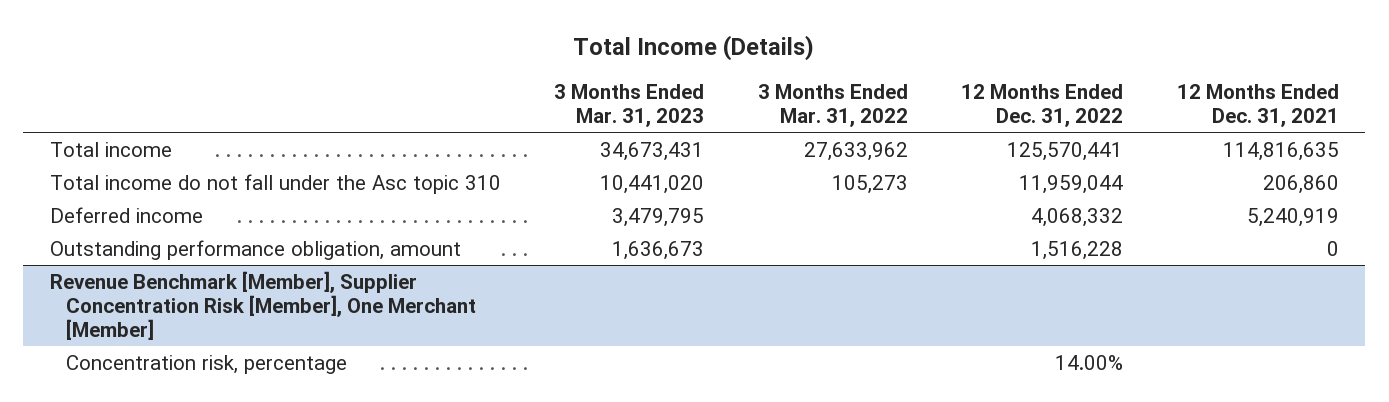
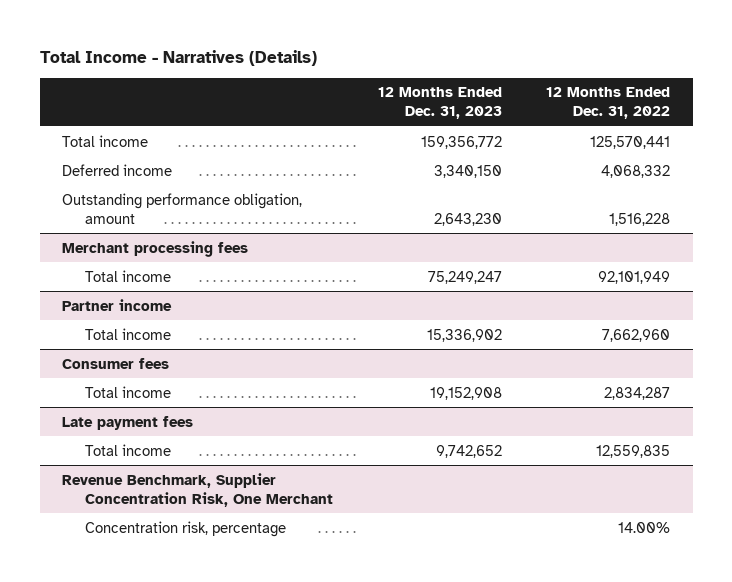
- Total Income (Details)
+ Total Income - Narratives (Details)
- | 3 Months Ended Mar. 31, 2023 | 3 Months Ended Mar. 31, 2022 | 12 Months Ended Dec. 31, 2022 | 12 Months Ended Dec. 31, 2021
+ | 12 Months Ended Dec. 31, 2023 | 12 Months Ended Dec. 31, 2022
- Total income do not fall under the Asc topic 310 | 10,441,020 | 105,273 | 11,959,044 | 206,860
- Revenue Benchmark [Member], Supplier Concentration Risk [Member], One Merchant [Member]
+ Merchant processing fees
+ Total income | 75,249,247 | 92,101,949
+ Partner income
+ Total income | 15,336,902 | 7,662,960
+ Consumer fees
+ Total income | 19,152,908 | 2,834,287
+ Late payment fees
+ Total income | 9,742,652 | 12,559,835
+ Revenue Benchmark, Supplier Concentration Risk, One Merchant

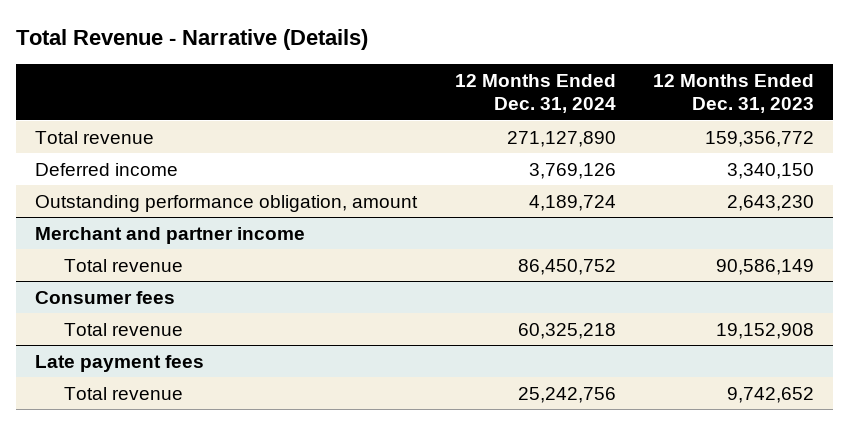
- Total Income - Narratives (Details)
+ Total Revenue - Narrative (Details)
- | 12 Months Ended Dec. 31, 2023 | 12 Months Ended Dec. 31, 2022
+ | 12 Months Ended Dec. 31, 2024 | 12 Months Ended Dec. 31, 2023
- Total income | 159,356,772 | 125,570,441
+ Total revenue | 271,127,890 | 159,356,772
- Merchant processing fees
- Total income | 75,249,247 | 92,101,949
- Partner income
- Total income | 15,336,902 | 7,662,960
+ Merchant and partner income
+ Total revenue | 86,450,752 | 90,586,149
@ Consumer fees
- Total income | 19,152,908 | 2,834,287
+ Total revenue | 60,325,218 | 19,152,908
@ Late payment fees
- Total income | 9,742,652 | 12,559,835
- Revenue Benchmark, Supplier Concentration Risk, One Merchant
- Concentration risk, percentage | | 14.00%
@ Late payment fees
+ Total revenue | 25,242,756 | 9,742,652

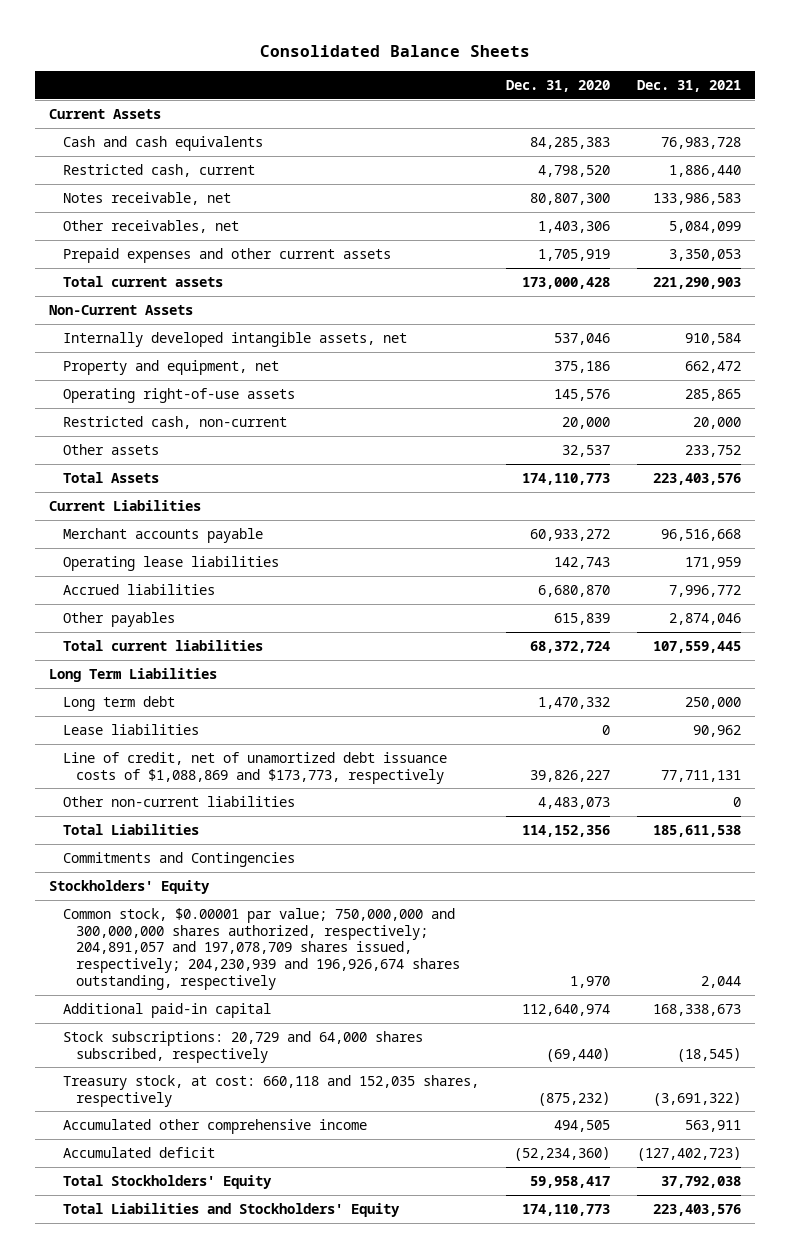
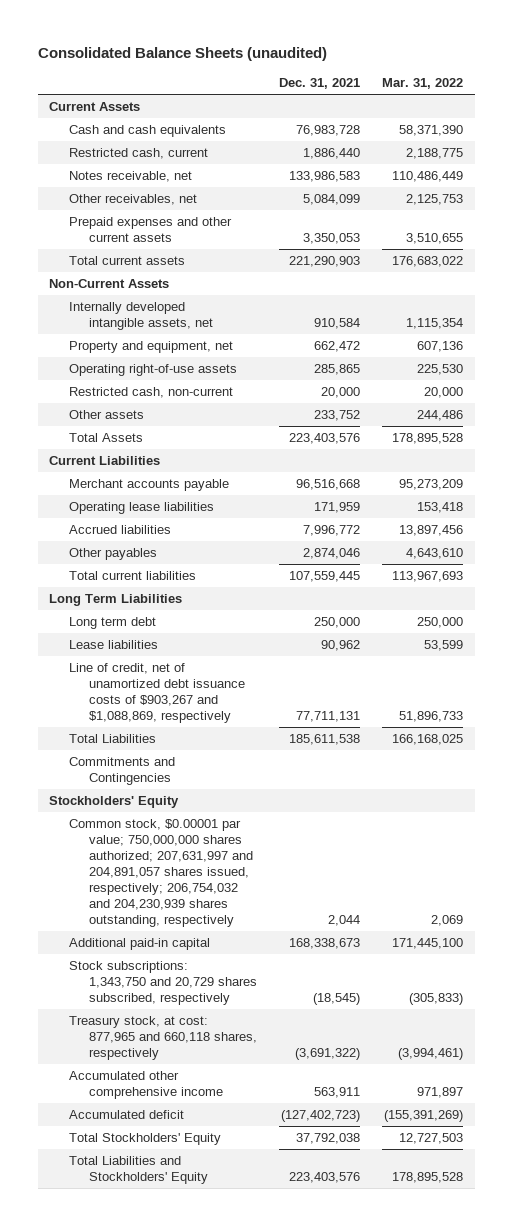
- Consolidated Balance Sheets
+ Consolidated Balance Sheets (unaudited)
- | Dec. 31, 2020 | Dec. 31, 2021
+ | Dec. 31, 2021 | Mar. 31, 2022
- Line of credit, net of unamortized debt issuance costs of $1,088,869 and $173,773, respectively | 39,826,227 | 77,711,131
- Other non-current liabilities | 4,483,073 | 0
+ Line of credit, net of unamortized debt issuance costs of $903,267 and $1,088,869, respectively | 77,711,131 | 51,896,733
- Common stock, $0.00001 par value; 750,000,000 and 300,000,000 shares authorized, respectively; 204,891,057 and 197,078,709 shares issued, respectively; 204,230,939 and 196,926,674 shares outstanding, respectively | 1,970 | 2,044
+ Common stock, $0.00001 par value; 750,000,000 shares authorized; 207,631,997 and 204,891,057 shares issued, respectively; 206,754,032 and 204,230,939 shares outstanding, respectively | 2,044 | 2,069
- Stock subscriptions: 20,729 and 64,000 shares subscribed, respectively | (69,440) | (18,545)
- Treasury stock, at cost: 660,118 and 152,035 shares, respectively | (875,232) | (3,691,322)
+ Stock subscriptions: 1,343,750 and 20,729 shares subscribed, respectively | (18,545) | (305,833)
+ Treasury stock, at cost: 877,965 and 660,118 shares, respectively | (3,691,322) | (3,994,461)

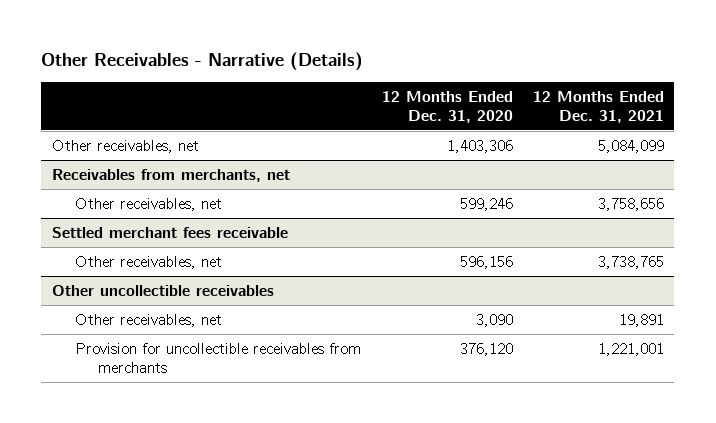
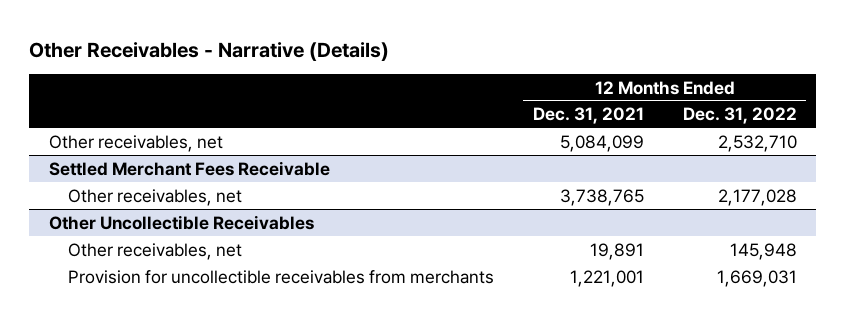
- | 12 Months Ended Dec. 31, 2020 | 12 Months Ended Dec. 31, 2021
+ | 12 Months Ended Dec. 31, 2021 | 12 Months Ended Dec. 31, 2022
- Receivables from merchants, net
- Other receivables, net | 599,246 | 3,758,656
- Settled merchant fees receivable
+ Settled Merchant Fees Receivable
- Other uncollectible receivables
+ Other Uncollectible Receivables

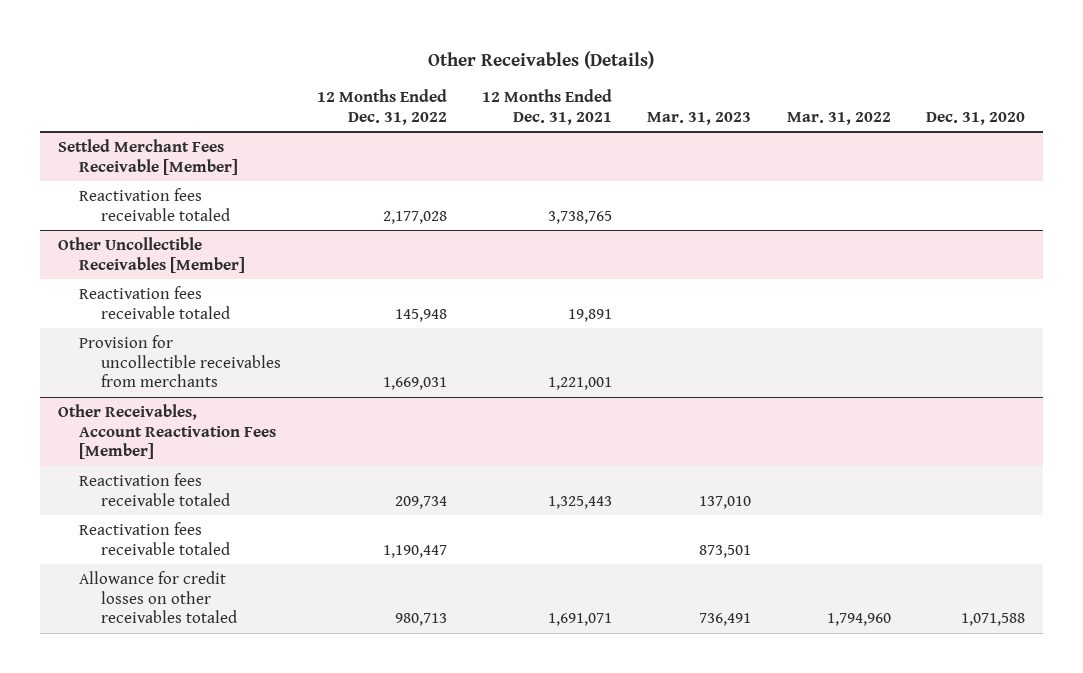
- Other Receivables - Narrative (Details)
+ Other Receivables (Details)
- | 12 Months Ended Dec. 31, 2021 | 12 Months Ended Dec. 31, 2022
+ | 12 Months Ended Dec. 31, 2022 | 12 Months Ended Dec. 31, 2021 | Mar. 31, 2023 | Mar. 31, 2022 | Dec. 31, 2020
- Other receivables, net | 5,084,099 | 2,532,710
- Settled Merchant Fees Receivable
- Other receivables, net | 3,738,765 | 2,177,028
- Other Uncollectible Receivables
- Other receivables, net | 19,891 | 145,948
+ Settled Merchant Fees Receivable [Member]
+ Reactivation fees receivable totaled | 2,177,028 | 3,738,765 | | |
+ Other Uncollectible Receivables [Member]
+ Reactivation fees receivable totaled | 145,948 | 19,891 | | |
+ Other Receivables, Account Reactivation Fees [Member]
+ Reactivation fees receivable totaled | 209,734 | 1,325,443 | 137,010 | |
+ Reactivation fees receivable totaled | 1,190,447 | | 873,501 | |
+ Allowance for credit losses on other receivables totaled | 980,713 | 1,691,071 | 736,491 | 1,794,960 | 1,071,588

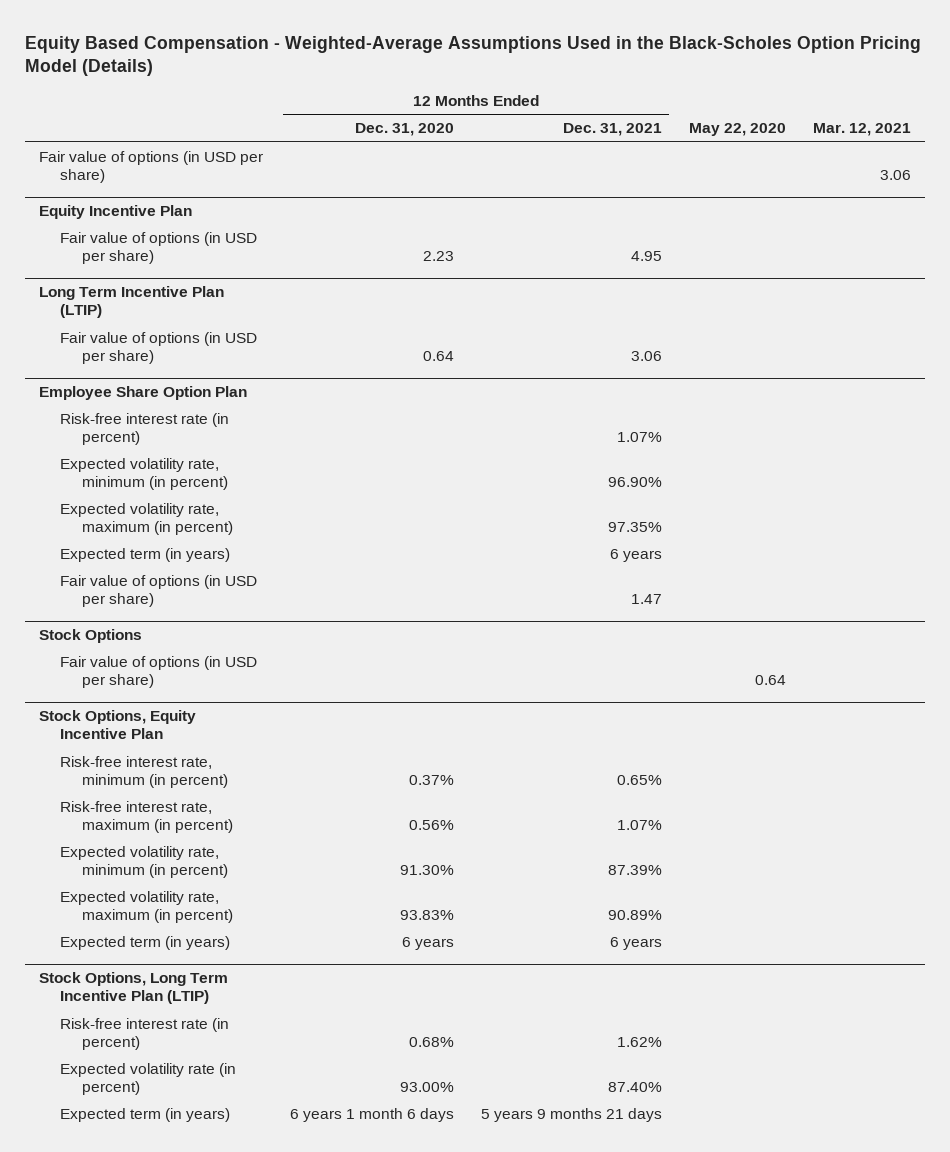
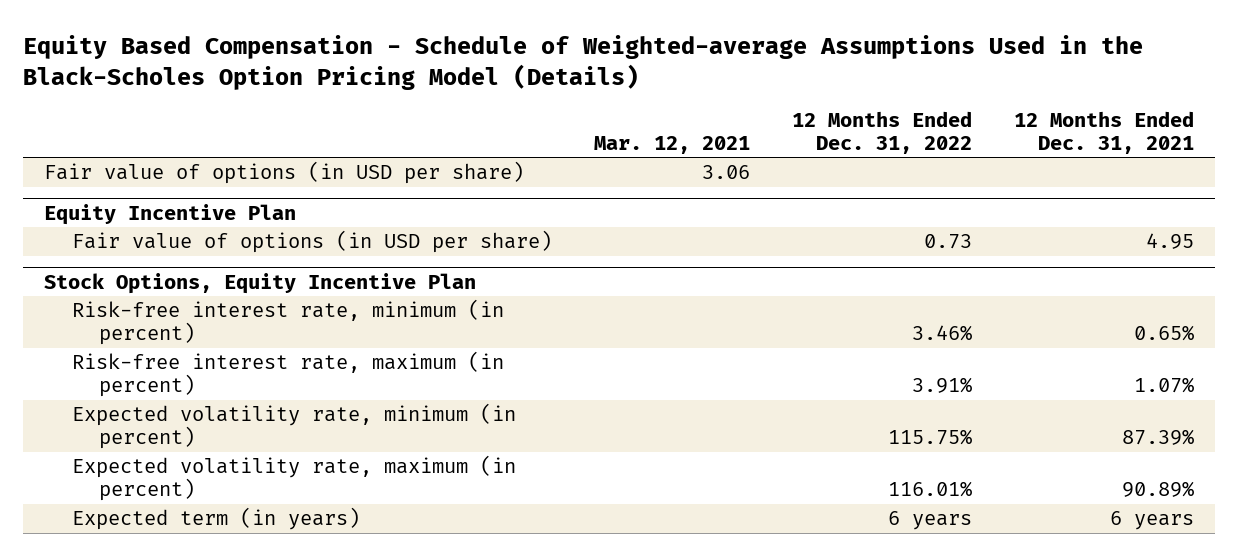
- Equity Based Compensation - Weighted-Average Assumptions Used in the Black-Scholes Option Pricing Model (Details)
+ Equity Based Compensation - Schedule of Weighted-average Assumptions Used in the Black-Scholes Option Pricing Model (Details)
- | 12 Months Ended Dec. 31, 2020 | 12 Months Ended Dec. 31, 2021 | May 22, 2020 | Mar. 12, 2021
+ | Mar. 12, 2021 | 12 Months Ended Dec. 31, 2022 | 12 Months Ended Dec. 31, 2021
- Long Term Incentive Plan (LTIP)
- Fair value of options (in USD per share) | 0.64 | 3.06 | |
- Employee Share Option Plan
- Risk-free interest rate (in percent) | | 1.07% | |
- Expected volatility rate, minimum (in percent) | | 96.90% | |
- Expected volatility rate, maximum (in percent) | | 97.35% | |
- Expected term (in years) | | 6 years | |
- Fair value of options (in USD per share) | | 1.47 | |
- Stock Options
- Fair value of options (in USD per share) | | | 0.64 |
- Stock Options, Long Term Incentive Plan (LTIP)
- Risk-free interest rate (in percent) | 0.68% | 1.62% | |
- Expected volatility rate (in percent) | 93.00% | 87.40% | |
- Expected term (in years) | 6 years 1 month 6 days | 5 years 9 months 21 days | |

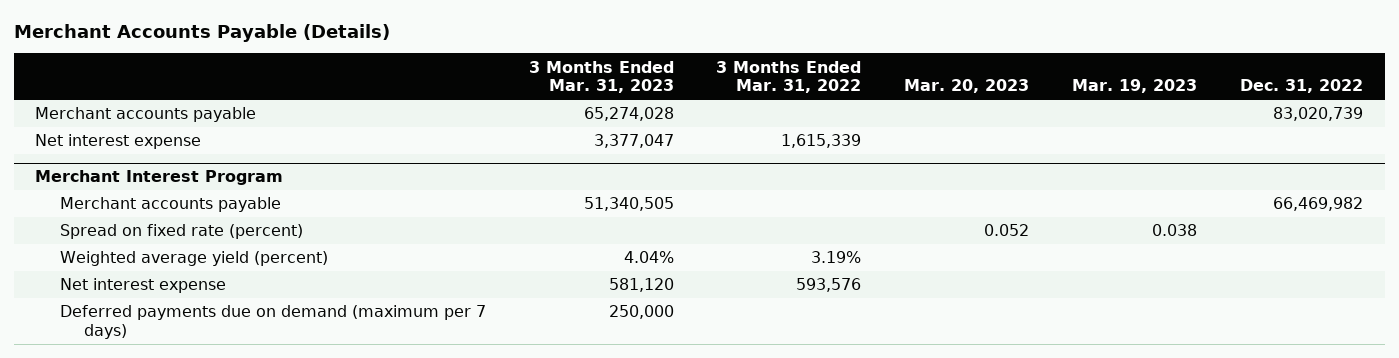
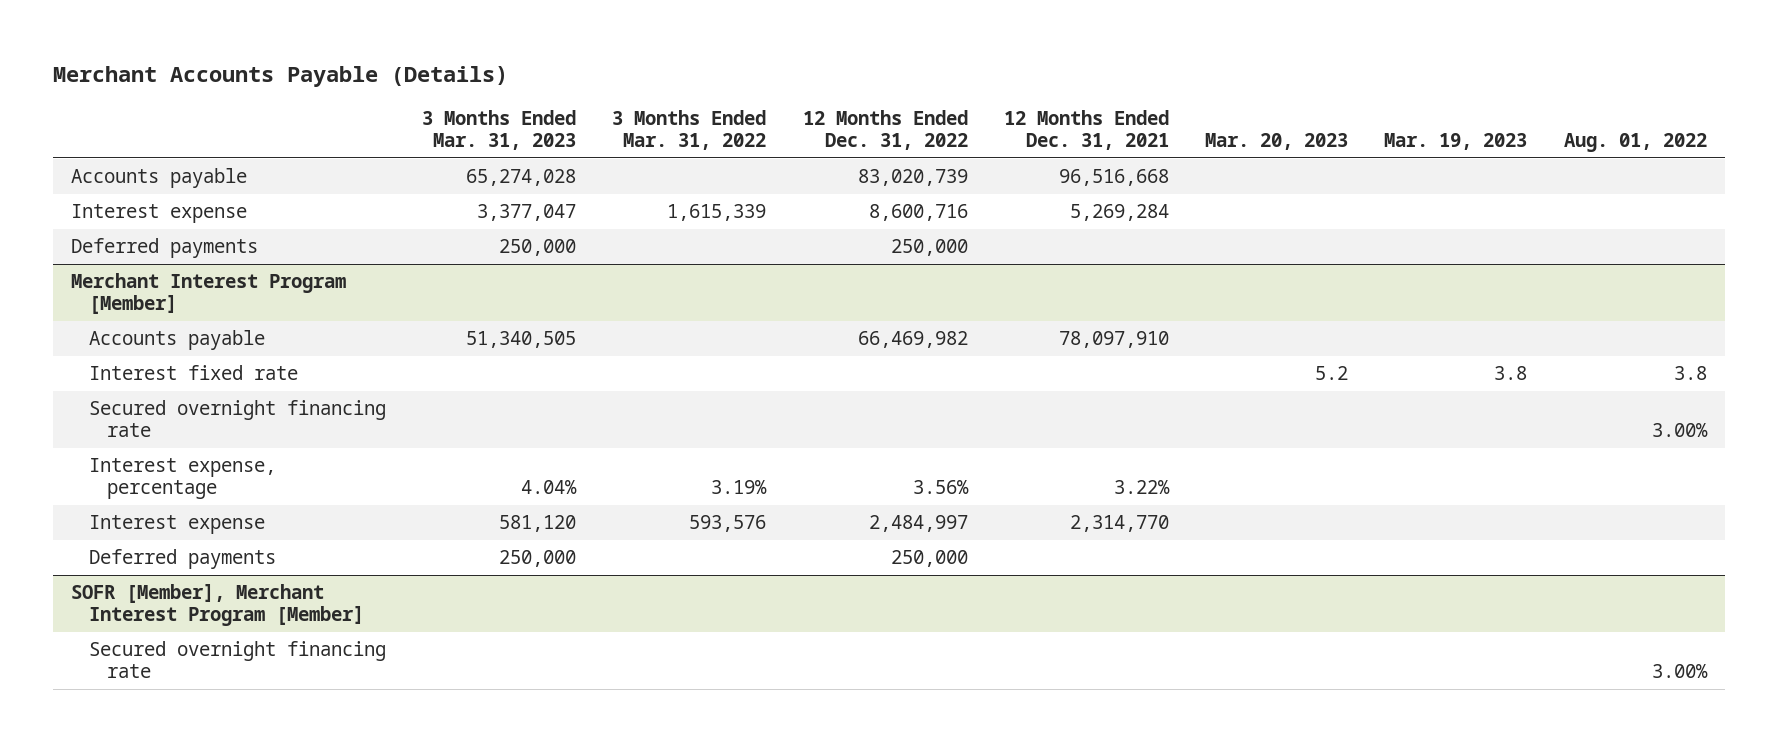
- | 3 Months Ended Mar. 31, 2023 | 3 Months Ended Mar. 31, 2022 | Mar. 20, 2023 | Mar. 19, 2023 | Dec. 31, 2022
+ | 3 Months Ended Mar. 31, 2023 | 3 Months Ended Mar. 31, 2022 | 12 Months Ended Dec. 31, 2022 | 12 Months Ended Dec. 31, 2021 | Mar. 20, 2023 | Mar. 19, 2023 | Aug. 01, 2022
- Merchant accounts payable | 65,274,028 | | | | 83,020,739
- Net interest expense | 3,377,047 | 1,615,339 | | |
- Merchant Interest Program
- Merchant accounts payable | 51,340,505 | | | | 66,469,982
- Spread on fixed rate (percent) | | | 0.052 | 0.038 |
- Weighted average yield (percent) | 4.04% | 3.19% | | |
- Net interest expense | 581,120 | 593,576 | | |
- Deferred payments due on demand (maximum per 7 days) | 250,000 | | | |
+ Accounts payable | 65,274,028 | | 83,020,739 | 96,516,668 | | |
+ Interest expense | 3,377,047 | 1,615,339 | 8,600,716 | 5,269,284 | | |
+ Deferred payments | 250,000 | | 250,000 | | | |
+ Merchant Interest Program [Member]
+ Accounts payable | 51,340,505 | | 66,469,982 | 78,097,910 | | |
+ Interest fixed rate | | | | | 5.2 | 3.8 | 3.8
+ Secured overnight financing rate | | | | | | | 3.00%
+ Interest expense, percentage | 4.04% | 3.19% | 3.56% | 3.22% | | |
+ Interest expense | 581,120 | 593,576 | 2,484,997 | 2,314,770 | | |
+ Deferred payments | 250,000 | | 250,000 | | | |
+ SOFR [Member], Merchant Interest Program [Member]
+ Secured overnight financing rate | | | | | | | 3.00%

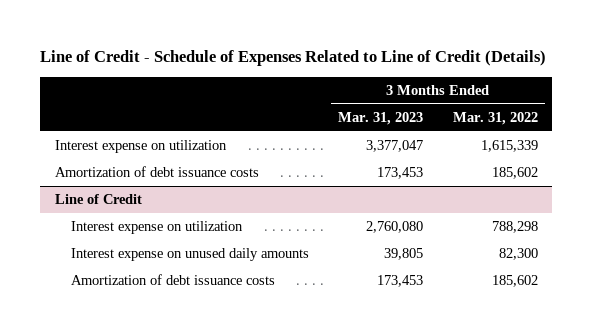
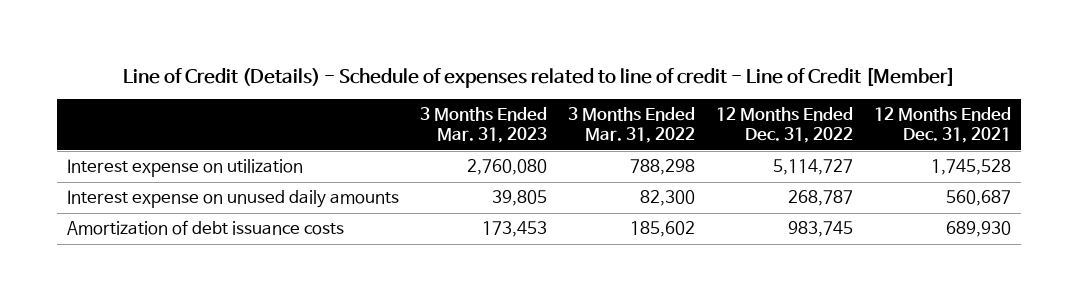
- Line of Credit - Schedule of Expenses Related to Line of Credit (Details)
+ Line of Credit (Details) - Schedule of expenses related to line of credit - Line of Credit [Member]
- | 3 Months Ended Mar. 31, 2023 | 3 Months Ended Mar. 31, 2022
+ | 3 Months Ended Mar. 31, 2023 | 3 Months Ended Mar. 31, 2022 | 12 Months Ended Dec. 31, 2022 | 12 Months Ended Dec. 31, 2021
- Interest expense on utilization | 3,377,047 | 1,615,339
- Amortization of debt issuance costs | 173,453 | 185,602
- Line of Credit

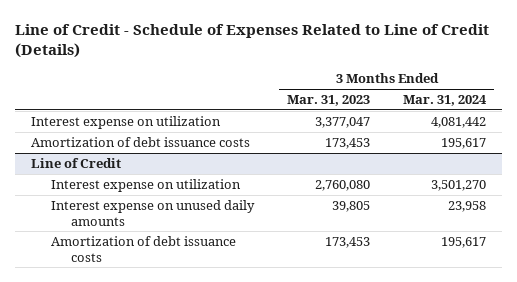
- Line of Credit (Details) - Schedule of expenses related to line of credit - Line of Credit [Member]
+ Line of Credit - Schedule of Expenses Related to Line of Credit (Details)
- | 3 Months Ended Mar. 31, 2023 | 3 Months Ended Mar. 31, 2022 | 12 Months Ended Dec. 31, 2022 | 12 Months Ended Dec. 31, 2021
+ | 3 Months Ended Mar. 31, 2023 | 3 Months Ended Mar. 31, 2024
+ Interest expense on utilization | 3,377,047 | 4,081,442
+ Amortization of debt issuance costs | 173,453 | 195,617
+ Line of Credit

